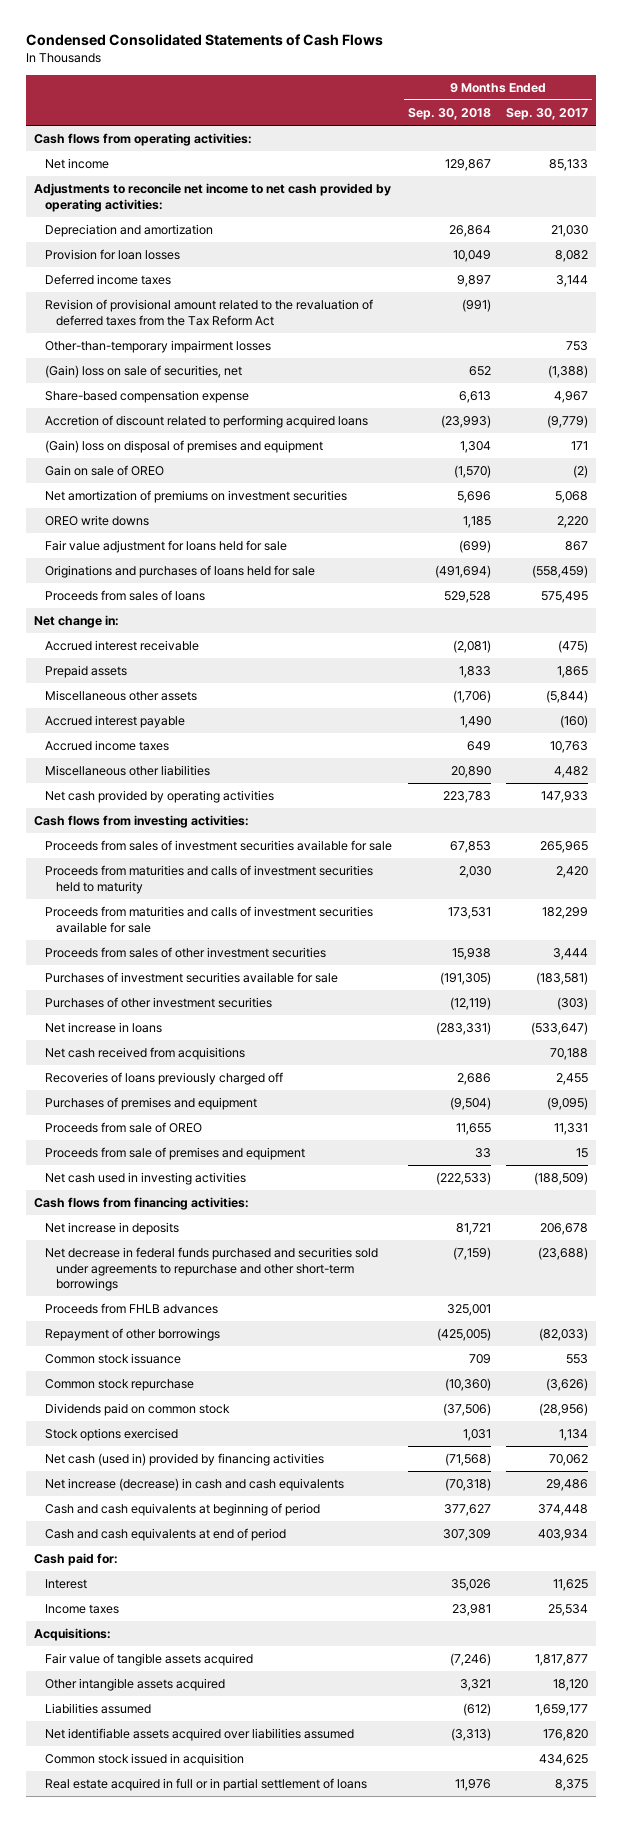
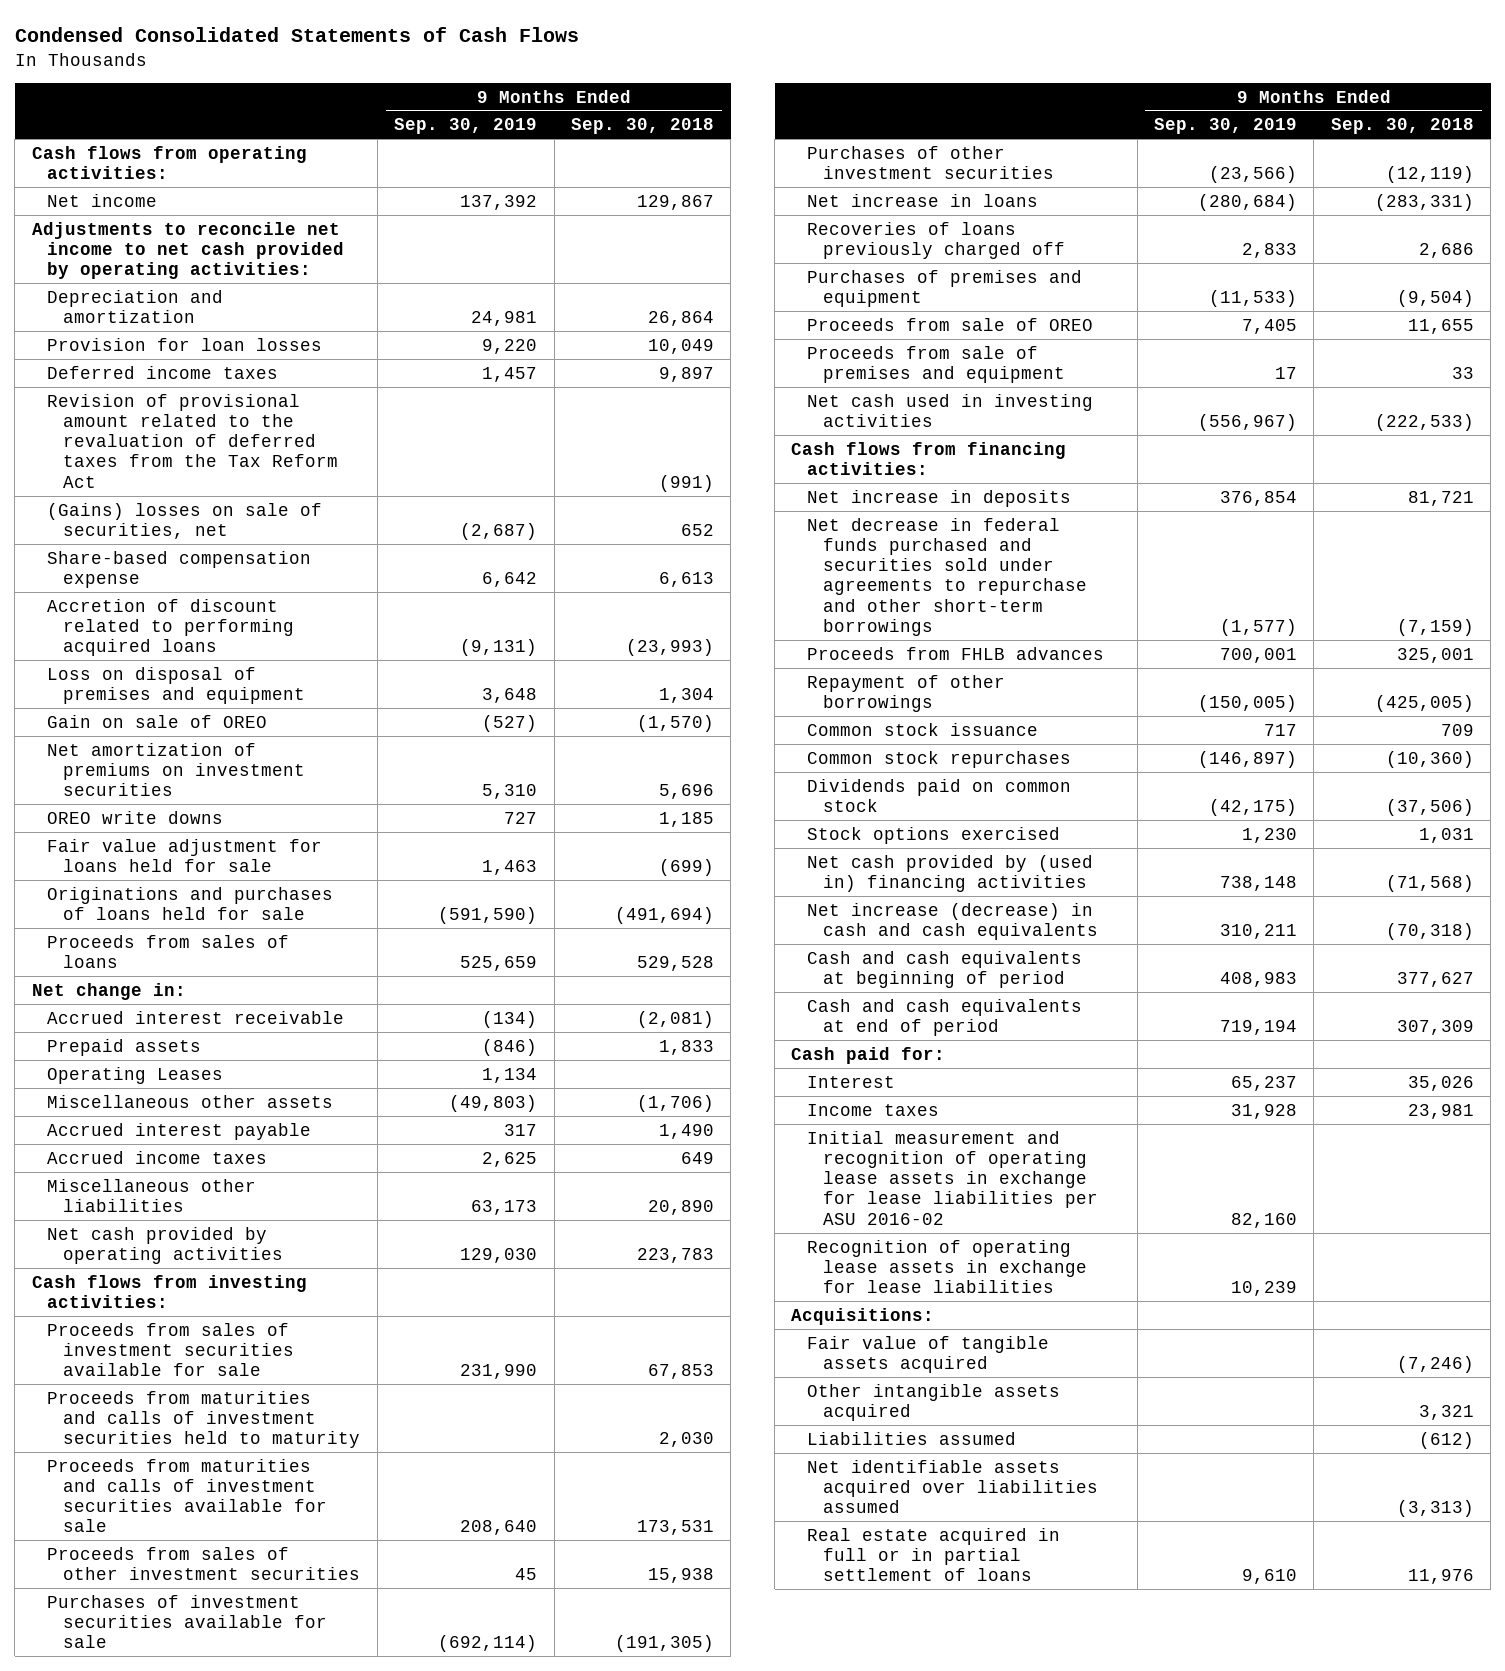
- | 9 Months Ended Sep. 30, 2018 | 9 Months Ended Sep. 30, 2017
+ | 9 Months Ended Sep. 30, 2019 | 9 Months Ended Sep. 30, 2018
- Other-than-temporary impairment losses | | 753
- (Gain) loss on sale of securities, net | 652 | (1,388)
+ (Gains) losses on sale of securities, net | (2,687) | 652
- (Gain) loss on disposal of premises and equipment | 1,304 | 171
+ Loss on disposal of premises and equipment | 3,648 | 1,304
+ Operating Leases | 1,134 |
- Net cash received from acquisitions | | 70,188
- Common stock repurchase | (10,360) | (3,626)
+ Common stock repurchases | (146,897) | (10,360)
- Net cash (used in) provided by financing activities | (71,568) | 70,062
+ Net cash provided by (used in) financing activities | 738,148 | (71,568)
+ Initial measurement and recognition of operating lease assets in exchange for lease liabilities per ASU 2016-02 | 82,160 |
+ Recognition of operating lease assets in exchange for lease liabilities | 10,239 |
- Common stock issued in acquisition | | 434,625

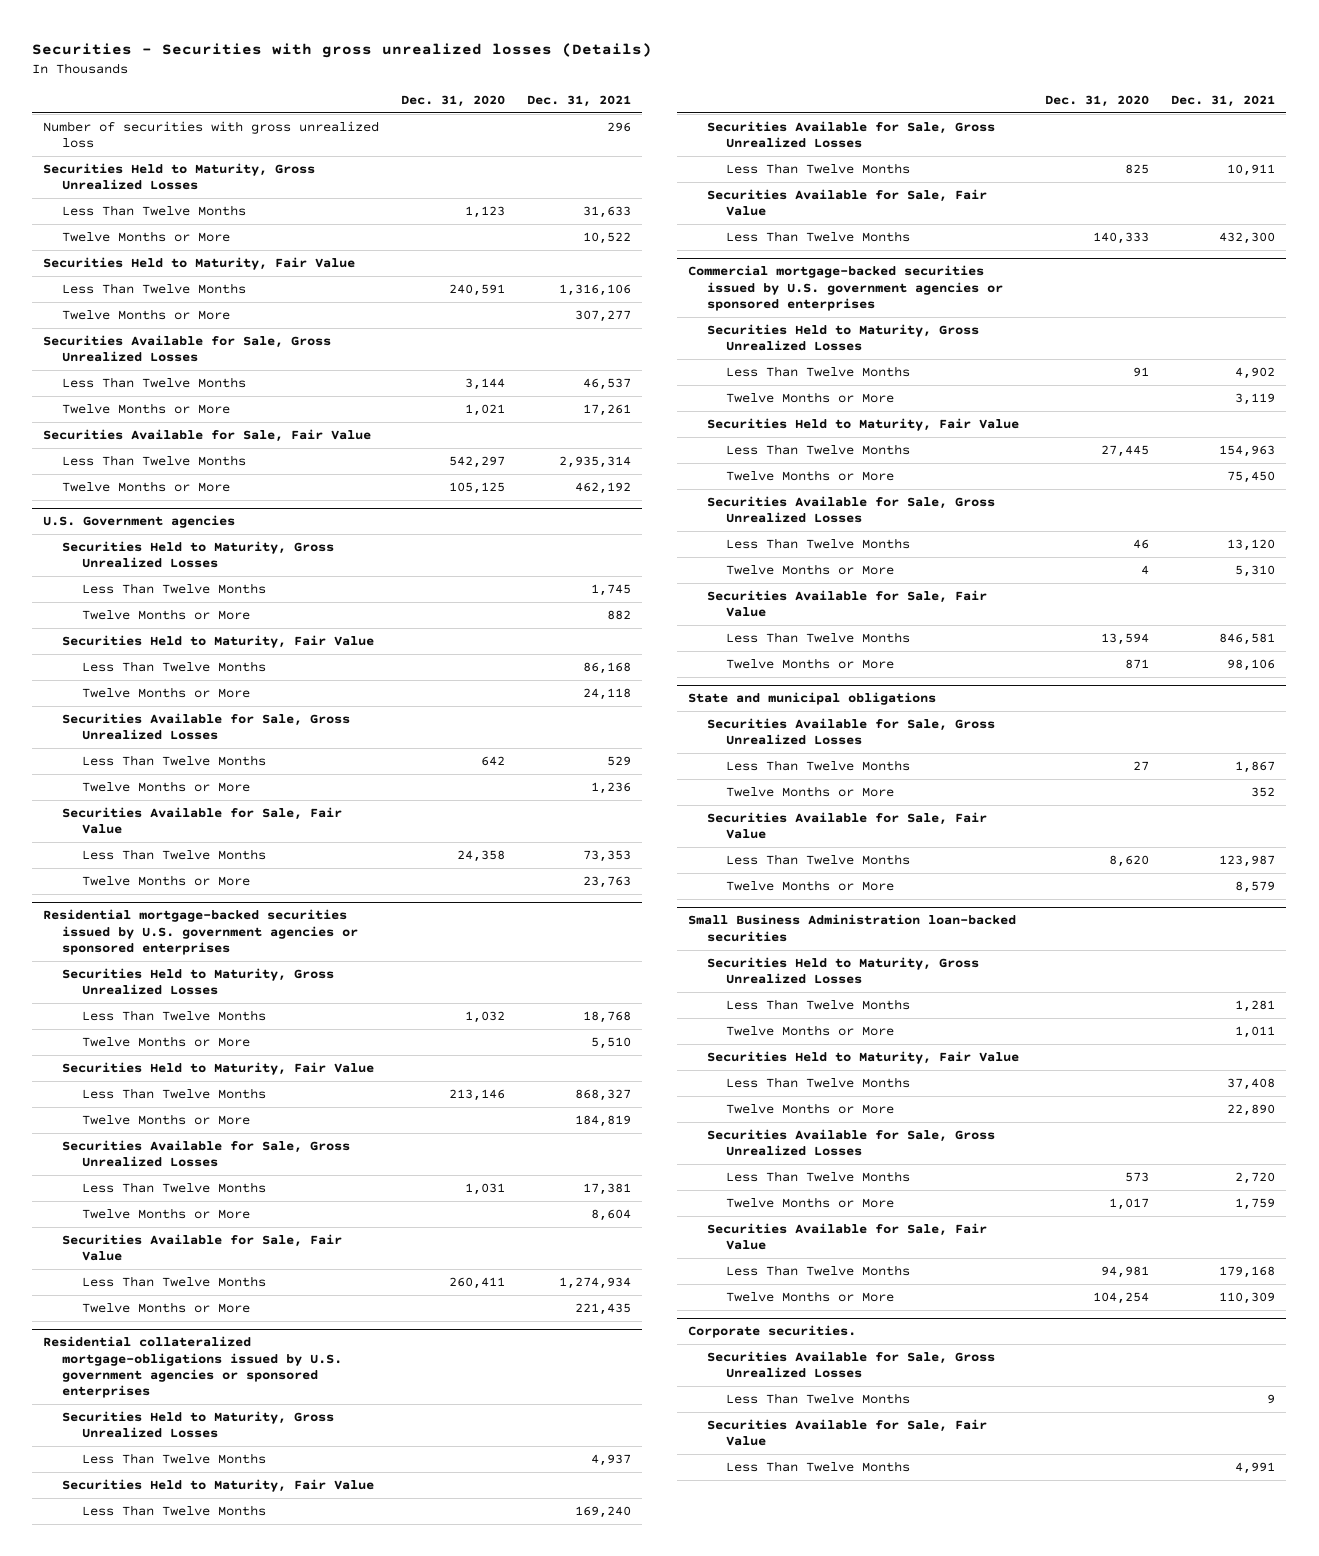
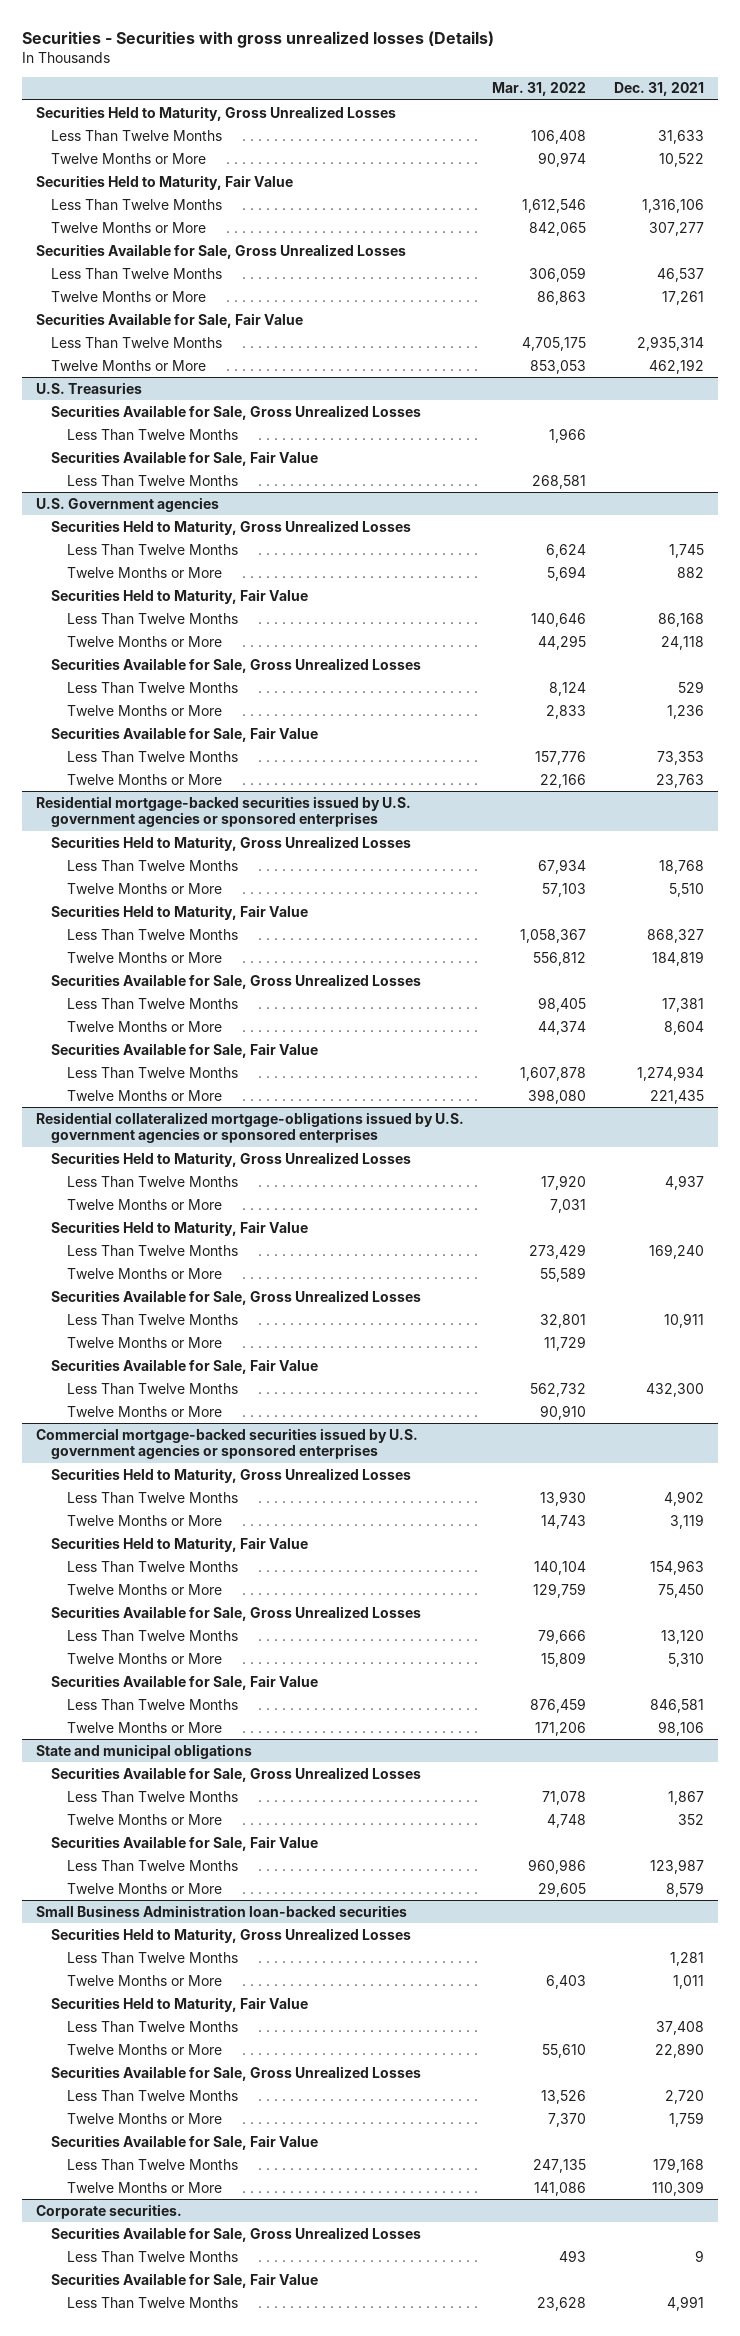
- | Dec. 31, 2020 | Dec. 31, 2021
+ | Mar. 31, 2022 | Dec. 31, 2021
- Number of securities with gross unrealized loss | | 296
+ U.S. Treasuries
+ Securities Available for Sale, Gross Unrealized Losses
+ Less Than Twelve Months | 1,966 |
+ Securities Available for Sale, Fair Value
+ Less Than Twelve Months | 268,581 |
@ Residential collateralized mortgage-obligations issued by U.S. government agencies or sponsored enterprises
+ Twelve Months or More | 7,031 |
+ Twelve Months or More | 55,589 |
+ Twelve Months or More | 11,729 |
+ Twelve Months or More | 90,910 |

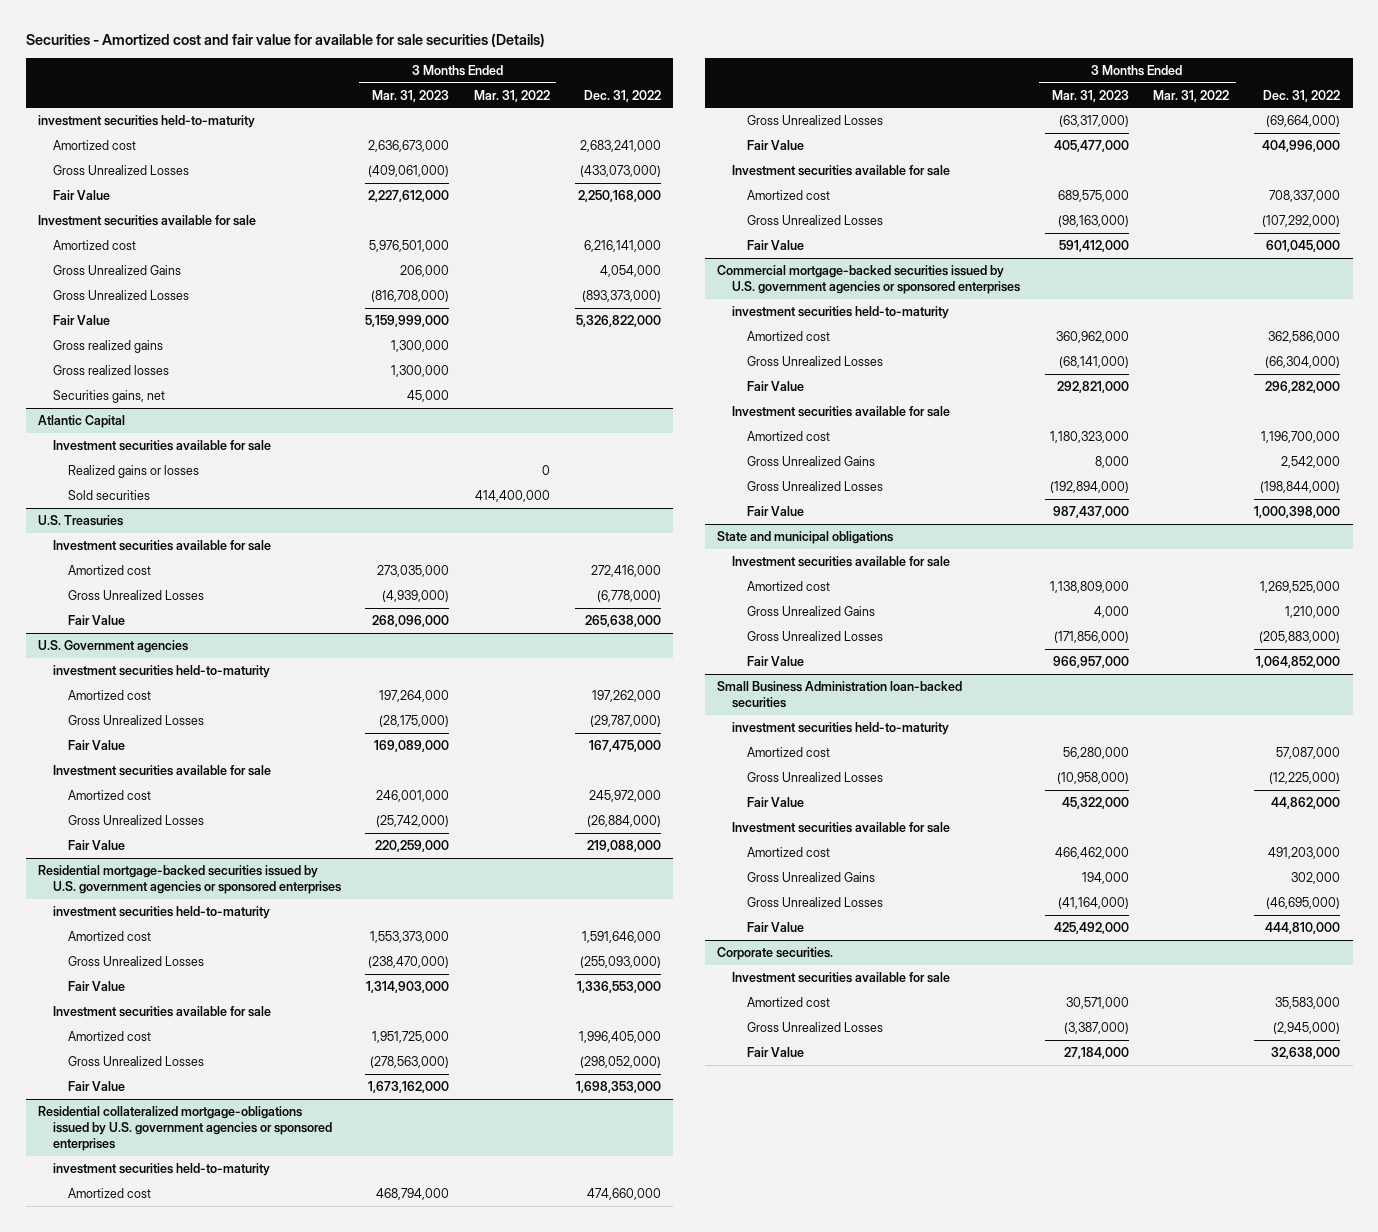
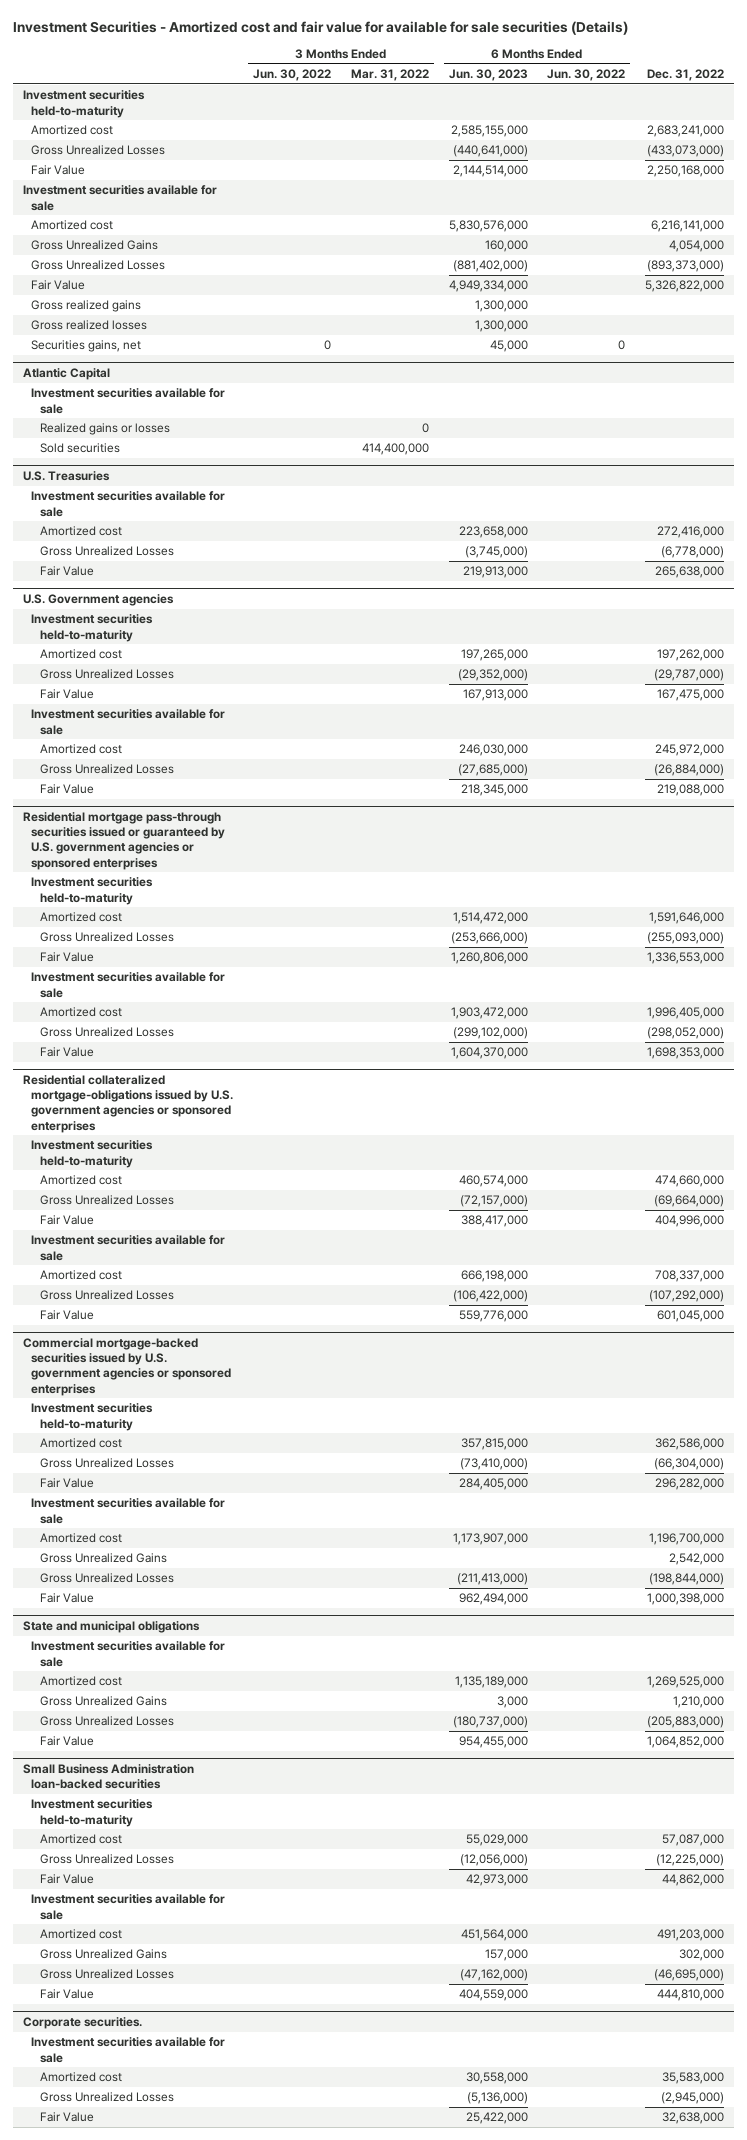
- Securities - Amortized cost and fair value for available for sale securities (Details)
+ Investment Securities - Amortized cost and fair value for available for sale securities (Details)
- | 3 Months Ended Mar. 31, 2023 | 3 Months Ended Mar. 31, 2022 | Dec. 31, 2022
+ | 3 Months Ended Jun. 30, 2022 | 3 Months Ended Mar. 31, 2022 | 6 Months Ended Jun. 30, 2023 | 6 Months Ended Jun. 30, 2022 | Dec. 31, 2022
- investment securities held-to-maturity
+ Investment securities held-to-maturity
@ U.S. Government agencies
- investment securities held-to-maturity
+ Investment securities held-to-maturity
- Residential mortgage-backed securities issued by U.S. government agencies or sponsored enterprises
- investment securities held-to-maturity
+ Residential mortgage pass-through securities issued or guaranteed by U.S. government agencies or sponsored enterprises
+ Investment securities held-to-maturity
@ Residential collateralized mortgage-obligations issued by U.S. government agencies or sponsored enterprises
- investment securities held-to-maturity
+ Investment securities held-to-maturity
@ Commercial mortgage-backed securities issued by U.S. government agencies or sponsored enterprises
- investment securities held-to-maturity
+ Investment securities held-to-maturity
@ Small Business Administration loan-backed securities
- investment securities held-to-maturity
+ Investment securities held-to-maturity

